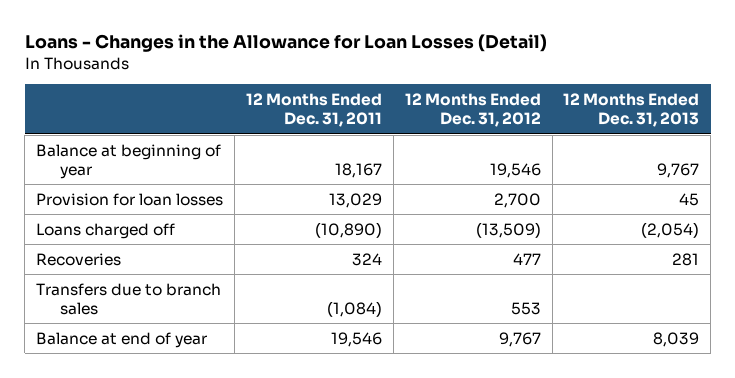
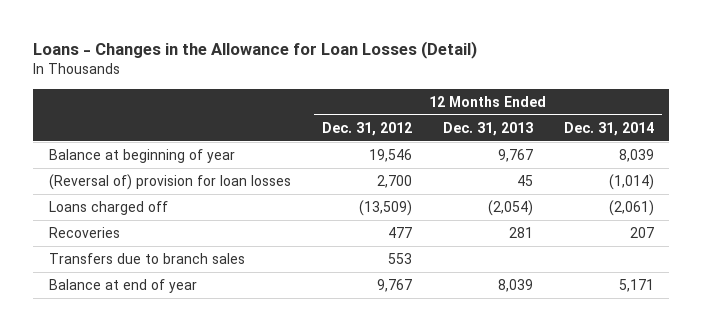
- | 12 Months Ended Dec. 31, 2011 | 12 Months Ended Dec. 31, 2012 | 12 Months Ended Dec. 31, 2013
+ | 12 Months Ended Dec. 31, 2012 | 12 Months Ended Dec. 31, 2013 | 12 Months Ended Dec. 31, 2014
- Provision for loan losses | 13,029 | 2,700 | 45
+ (Reversal of) provision for loan losses | 2,700 | 45 | (1,014)

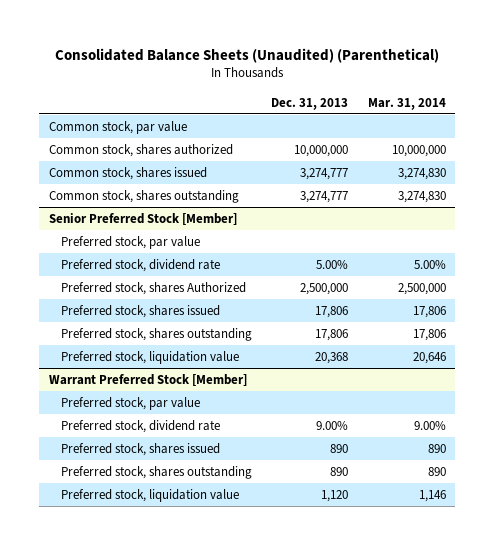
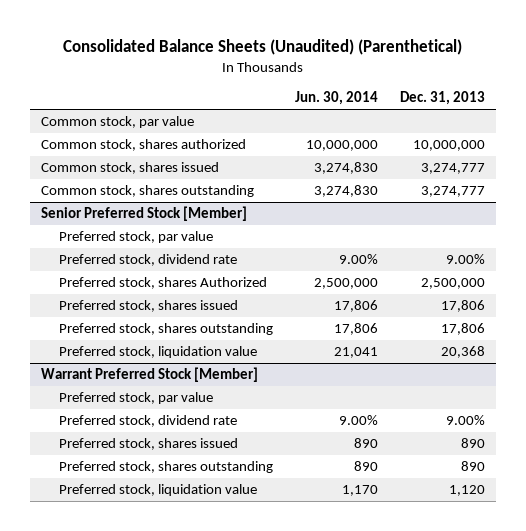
- | Dec. 31, 2013 | Mar. 31, 2014
+ | Jun. 30, 2014 | Dec. 31, 2013
@ Senior Preferred Stock [Member]
- Preferred stock, dividend rate | 5.00% | 5.00%
+ Preferred stock, dividend rate | 9.00% | 9.00%

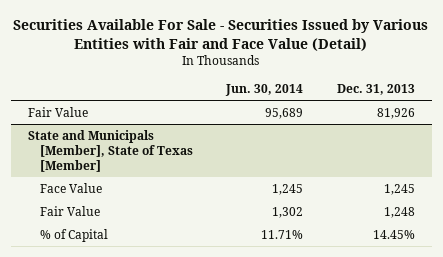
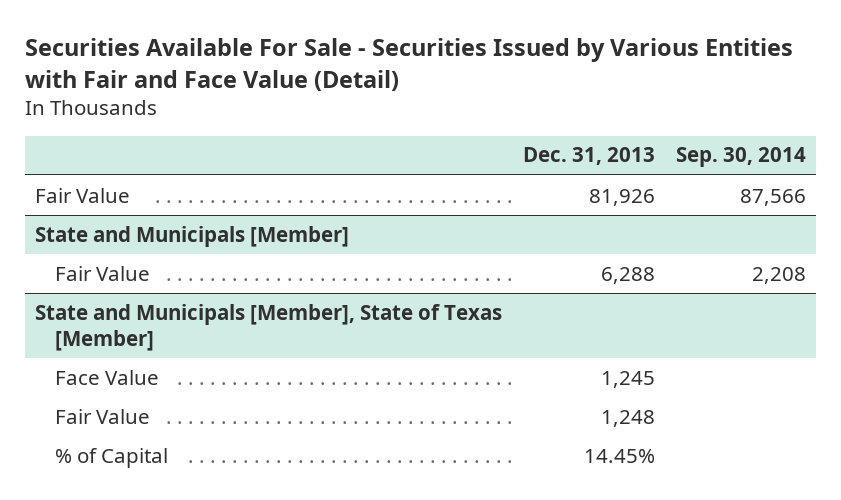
- | Jun. 30, 2014 | Dec. 31, 2013
+ | Dec. 31, 2013 | Sep. 30, 2014
+ State and Municipals [Member]
+ Fair Value | 6,288 | 2,208

